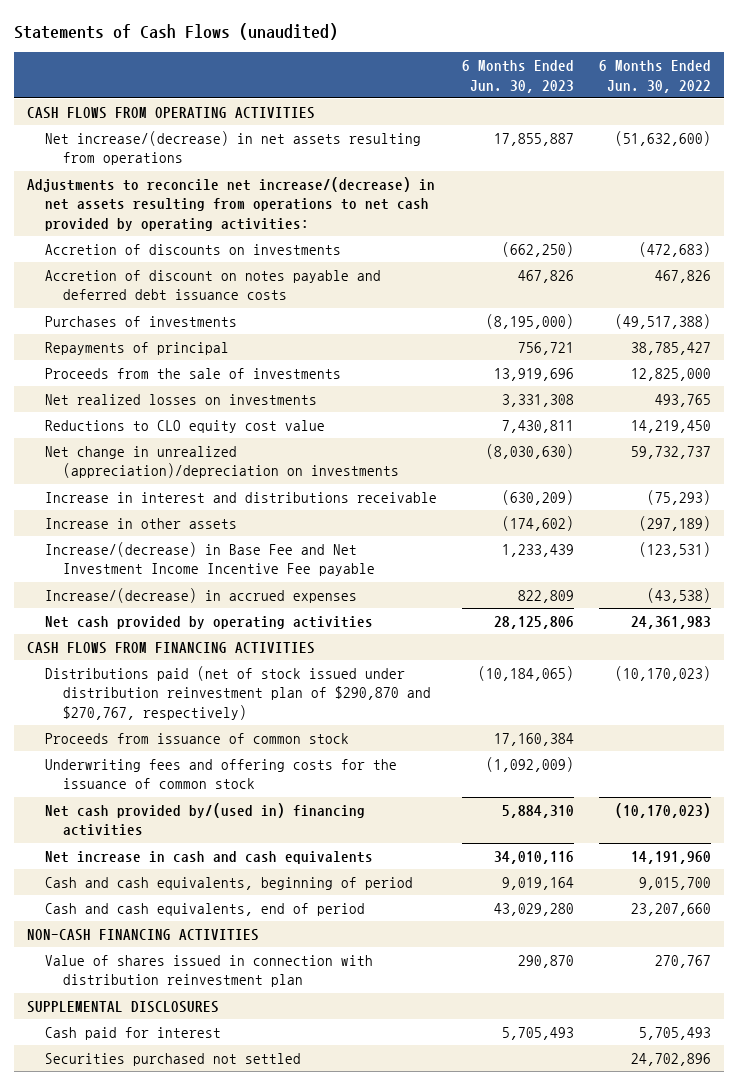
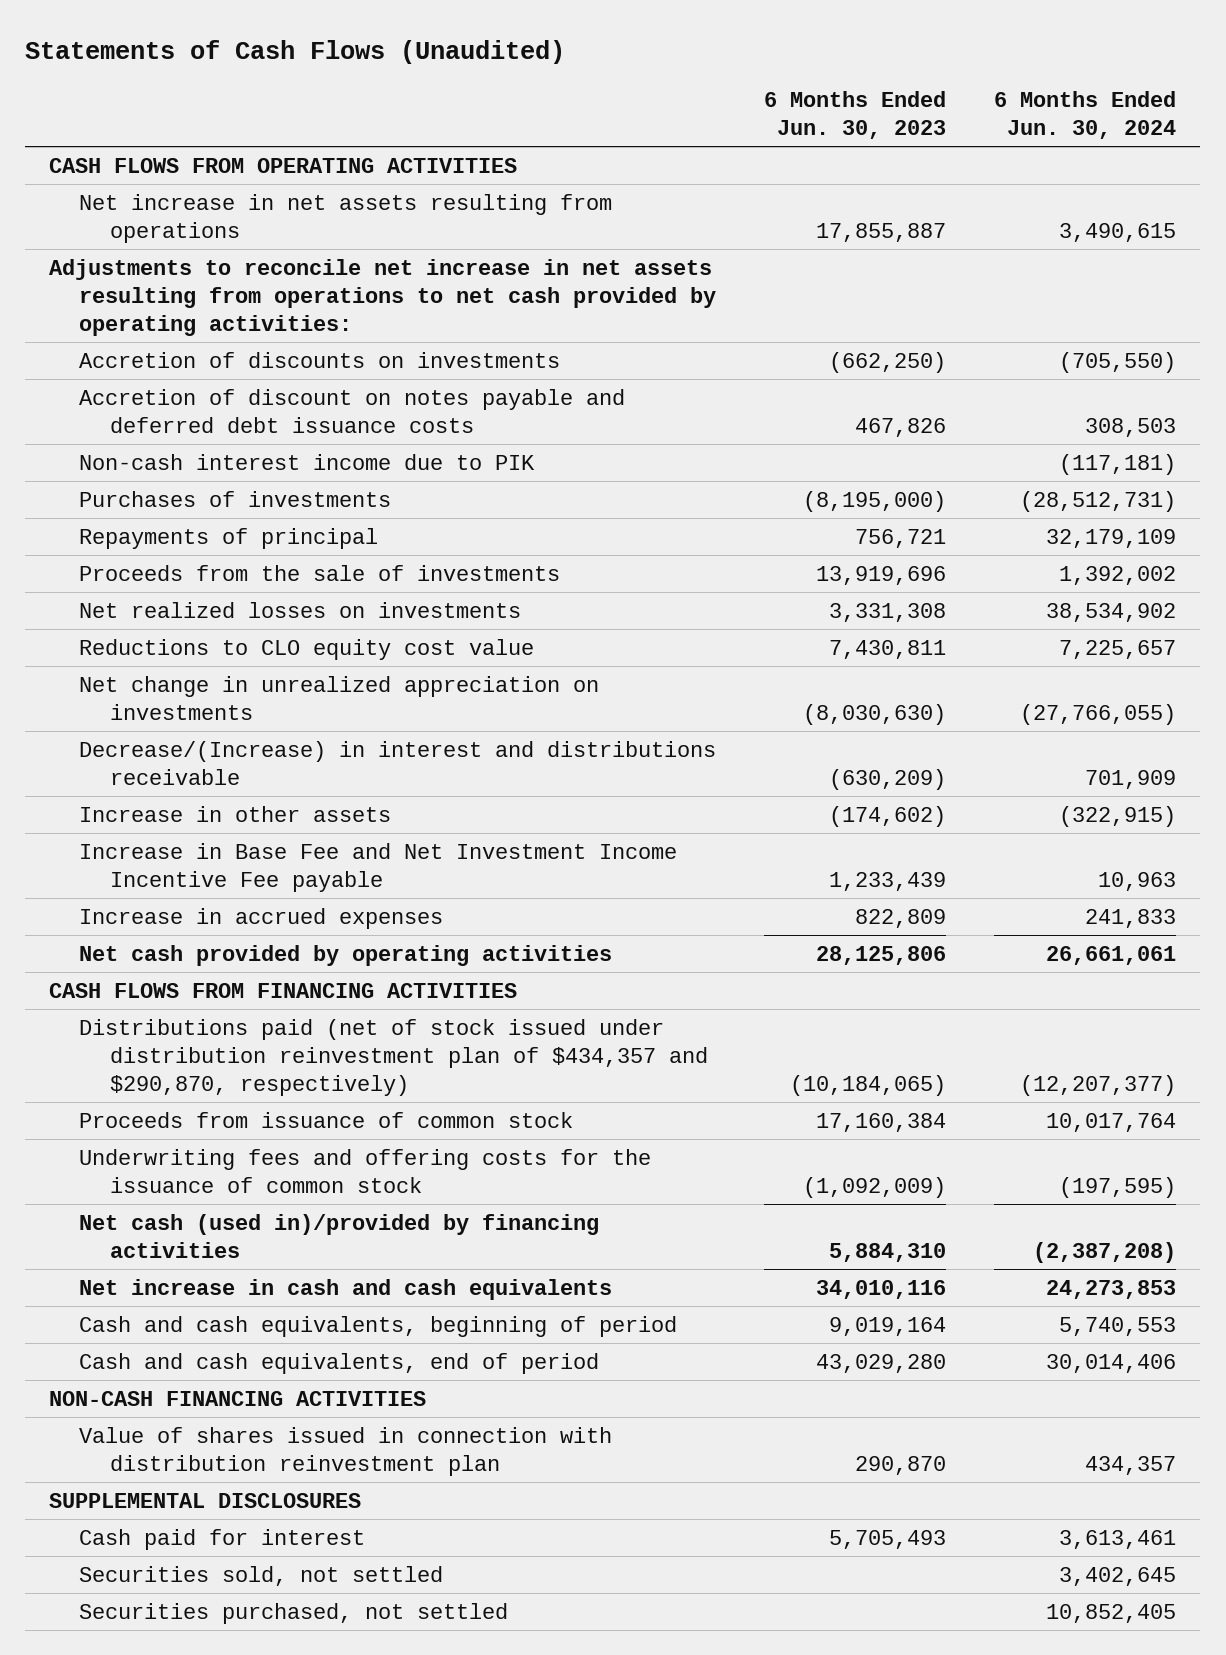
- Statements of Cash Flows (unaudited)
+ Statements of Cash Flows (Unaudited)
- | 6 Months Ended Jun. 30, 2023 | 6 Months Ended Jun. 30, 2022
+ | 6 Months Ended Jun. 30, 2023 | 6 Months Ended Jun. 30, 2024
- Net increase/(decrease) in net assets resulting from operations | 17,855,887 | (51,632,600)
- Adjustments to reconcile net increase/(decrease) in net assets resulting from operations to net cash provided by operating activities:
+ Net increase in net assets resulting from operations | 17,855,887 | 3,490,615
+ Adjustments to reconcile net increase in net assets resulting from operations to net cash provided by operating activities:
+ Non-cash interest income due to PIK | | (117,181)
- Net change in unrealized (appreciation)/depreciation on investments | (8,030,630) | 59,732,737
- Increase in interest and distributions receivable | (630,209) | (75,293)
+ Net change in unrealized appreciation on investments | (8,030,630) | (27,766,055)
+ Decrease/(Increase) in interest and distributions receivable | (630,209) | 701,909
- Increase/(decrease) in Base Fee and Net Investment Income Incentive Fee payable | 1,233,439 | (123,531)
- Increase/(decrease) in accrued expenses | 822,809 | (43,538)
+ Increase in Base Fee and Net Investment Income Incentive Fee payable | 1,233,439 | 10,963
+ Increase in accrued expenses | 822,809 | 241,833
- Distributions paid (net of stock issued under distribution reinvestment plan of $290,870 and $270,767, respectively) | (10,184,065) | (10,170,023)
+ Distributions paid (net of stock issued under distribution reinvestment plan of $434,357 and $290,870, respectively) | (10,184,065) | (12,207,377)
- Net cash provided by/(used in) financing activities | 5,884,310 | (10,170,023)
+ Net cash (used in)/provided by financing activities | 5,884,310 | (2,387,208)
- Securities purchased not settled | | 24,702,896
+ Securities sold, not settled | | 3,402,645
+ Securities purchased, not settled | | 10,852,405

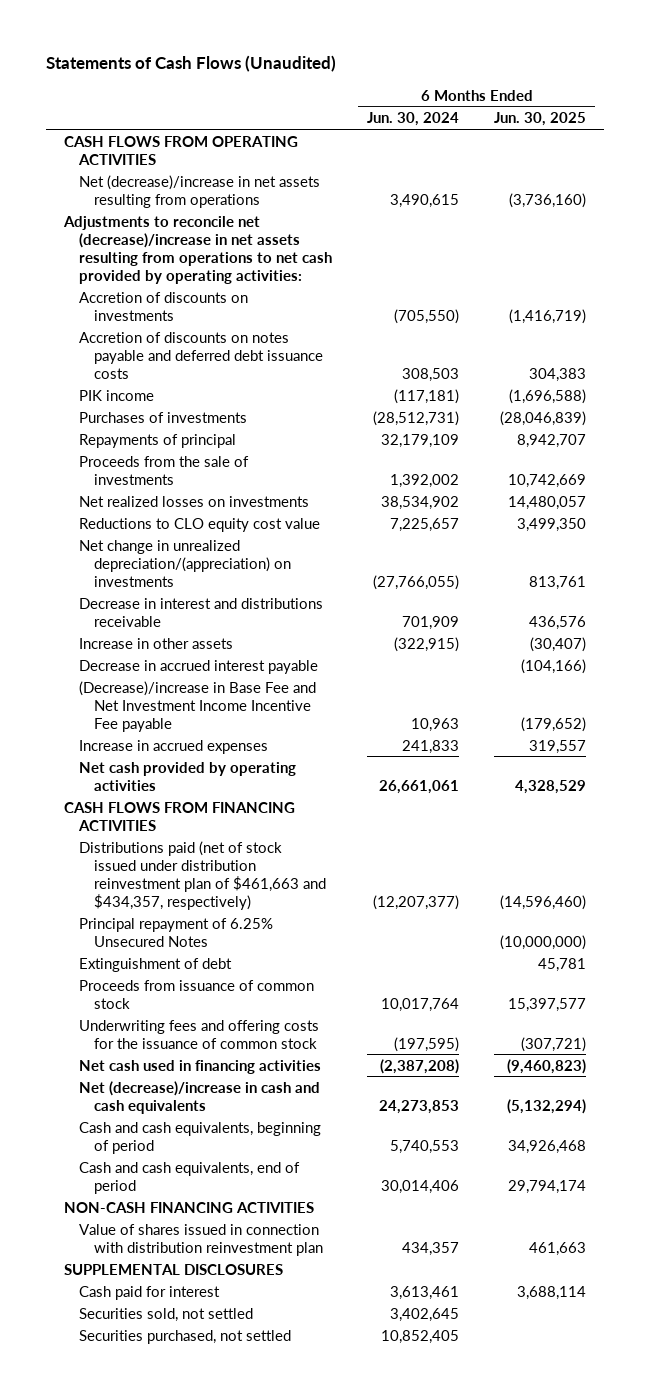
- | 6 Months Ended Jun. 30, 2023 | 6 Months Ended Jun. 30, 2024
+ | 6 Months Ended Jun. 30, 2024 | 6 Months Ended Jun. 30, 2025
- Net increase in net assets resulting from operations | 17,855,887 | 3,490,615
- Adjustments to reconcile net increase in net assets resulting from operations to net cash provided by operating activities:
+ Net (decrease)/increase in net assets resulting from operations | 3,490,615 | (3,736,160)
+ Adjustments to reconcile net (decrease)/increase in net assets resulting from operations to net cash provided by operating activities:
- Accretion of discount on notes payable and deferred debt issuance costs | 467,826 | 308,503
- Non-cash interest income due to PIK | | (117,181)
+ Accretion of discounts on notes payable and deferred debt issuance costs | 308,503 | 304,383
+ PIK income | (117,181) | (1,696,588)
- Net change in unrealized appreciation on investments | (8,030,630) | (27,766,055)
- Decrease/(Increase) in interest and distributions receivable | (630,209) | 701,909
+ Net change in unrealized depreciation/(appreciation) on investments | (27,766,055) | 813,761
+ Decrease in interest and distributions receivable | 701,909 | 436,576
- Increase in Base Fee and Net Investment Income Incentive Fee payable | 1,233,439 | 10,963
+ Decrease in accrued interest payable | | (104,166)
+ (Decrease)/increase in Base Fee and Net Investment Income Incentive Fee payable | 10,963 | (179,652)
- Distributions paid (net of stock issued under distribution reinvestment plan of $434,357 and $290,870, respectively) | (10,184,065) | (12,207,377)
+ Distributions paid (net of stock issued under distribution reinvestment plan of $461,663 and $434,357, respectively) | (12,207,377) | (14,596,460)
+ Principal repayment of 6.25% Unsecured Notes | | (10,000,000)
+ Extinguishment of debt | | 45,781
- Net cash (used in)/provided by financing activities | 5,884,310 | (2,387,208)
- Net increase in cash and cash equivalents | 34,010,116 | 24,273,853
+ Net cash used in financing activities | (2,387,208) | (9,460,823)
+ Net (decrease)/increase in cash and cash equivalents | 24,273,853 | (5,132,294)

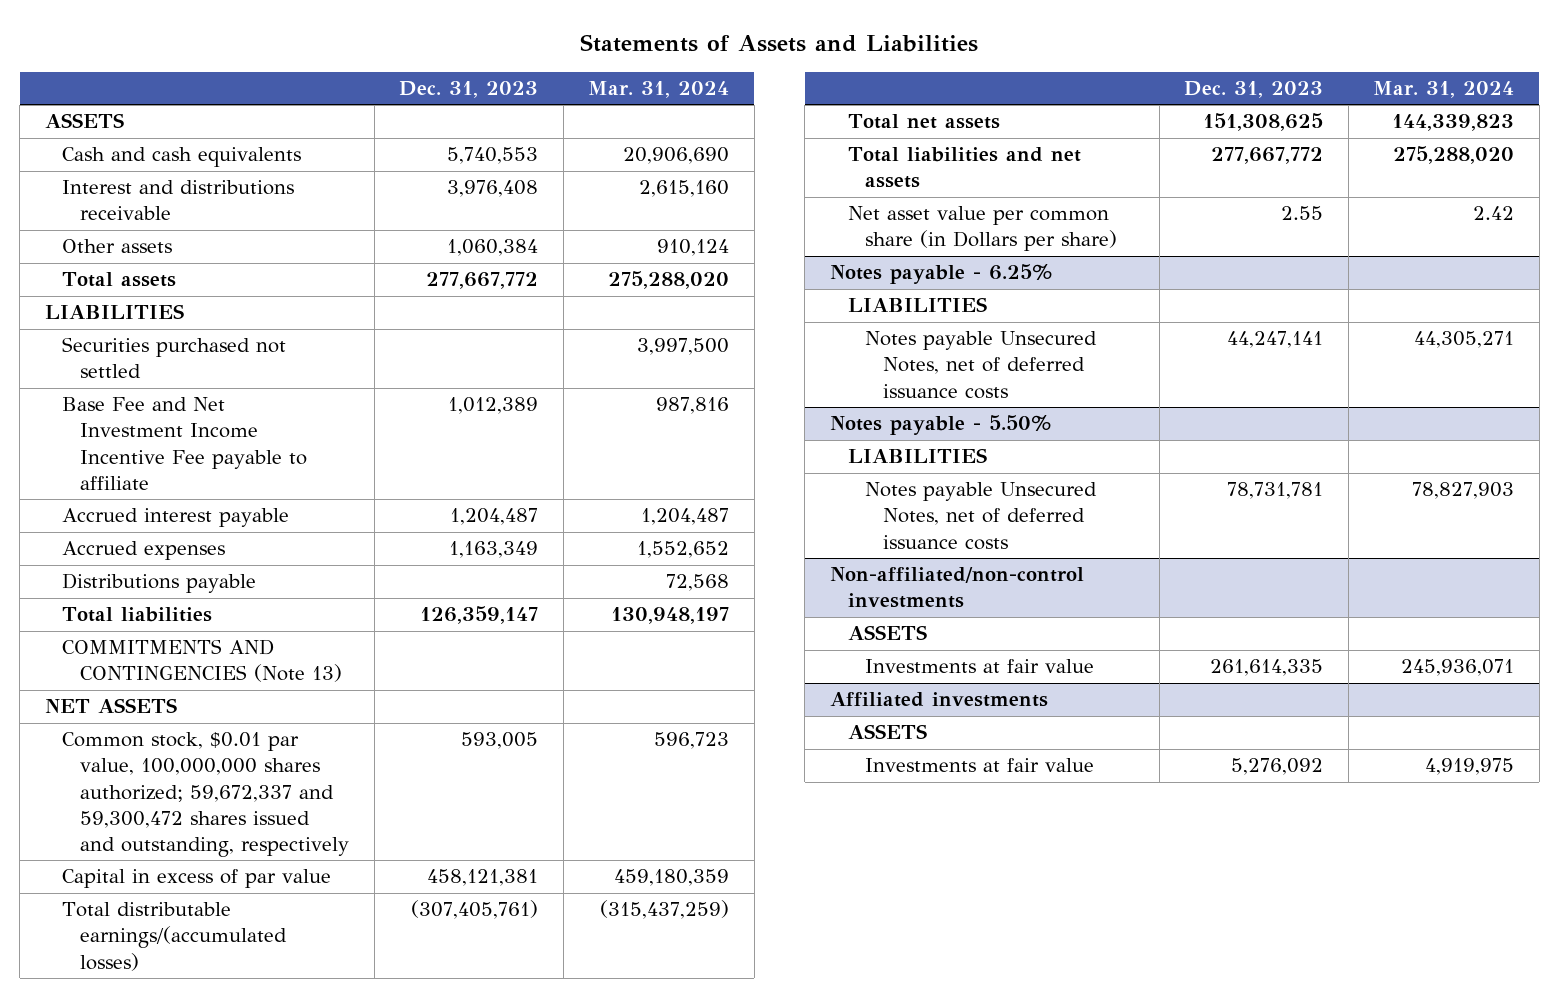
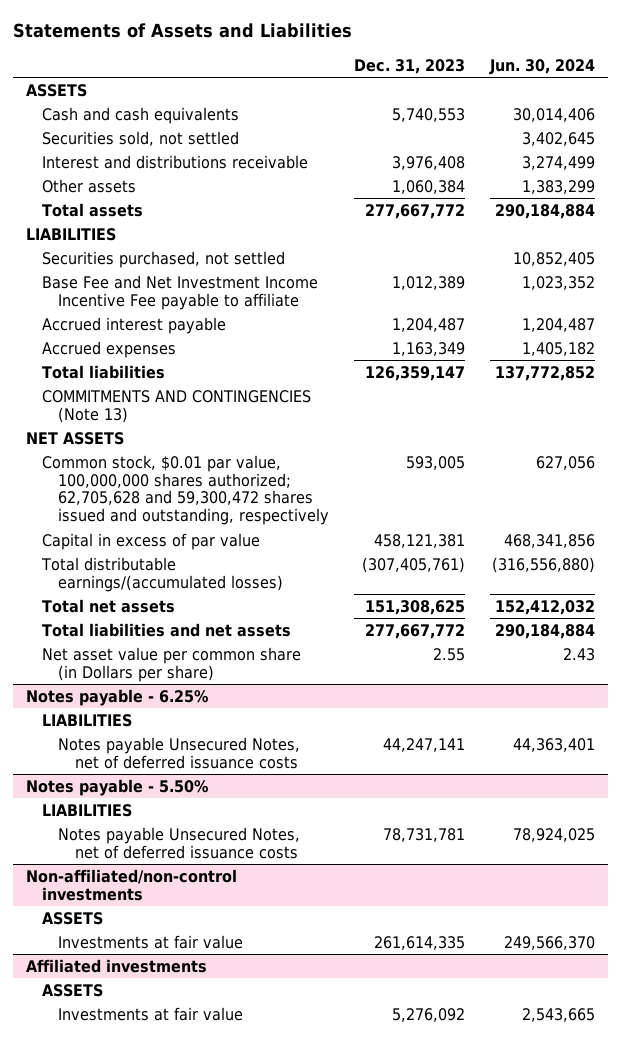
- | Dec. 31, 2023 | Mar. 31, 2024
+ | Dec. 31, 2023 | Jun. 30, 2024
+ Securities sold, not settled | | 3,402,645
- Securities purchased not settled | | 3,997,500
+ Securities purchased, not settled | | 10,852,405
- Distributions payable | | 72,568
- Common stock, $0.01 par value, 100,000,000 shares authorized; 59,672,337 and 59,300,472 shares issued and outstanding, respectively | 593,005 | 596,723
+ Common stock, $0.01 par value, 100,000,000 shares authorized; 62,705,628 and 59,300,472 shares issued and outstanding, respectively | 593,005 | 627,056

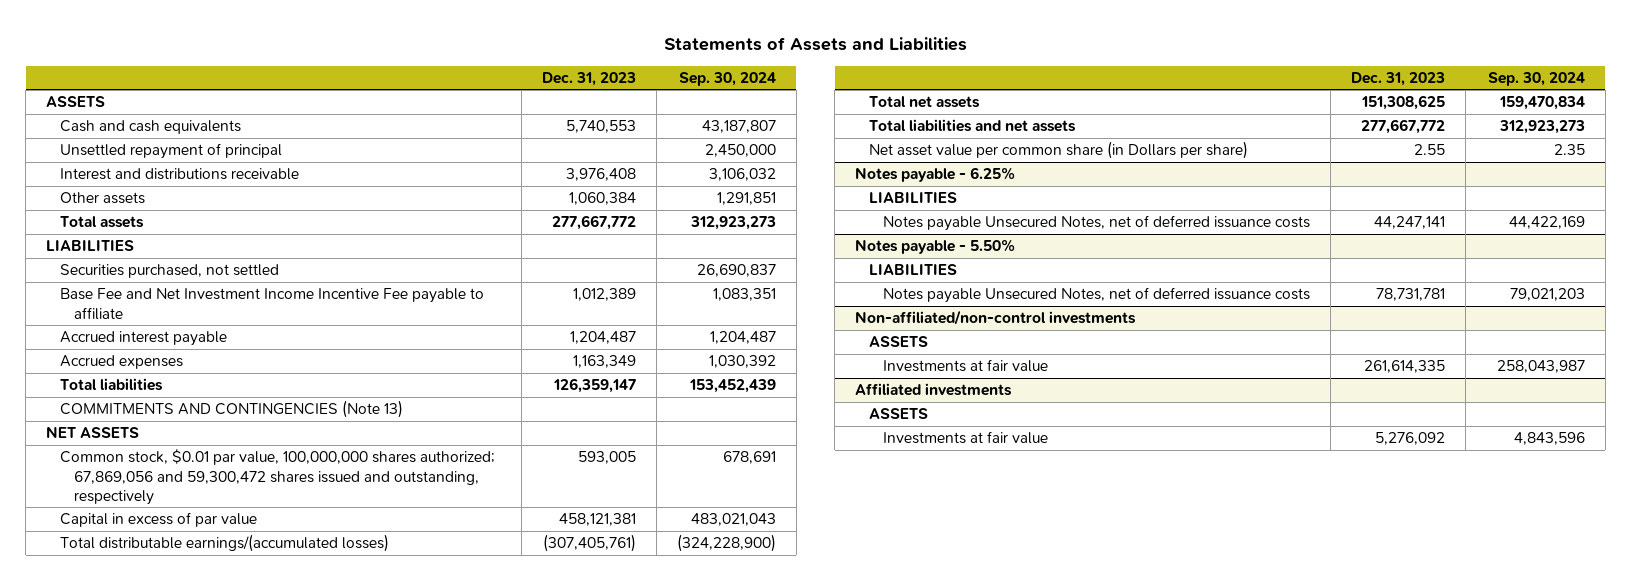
- | Dec. 31, 2023 | Jun. 30, 2024
+ | Dec. 31, 2023 | Sep. 30, 2024
- Securities sold, not settled | | 3,402,645
+ Unsettled repayment of principal | | 2,450,000
- Common stock, $0.01 par value, 100,000,000 shares authorized; 62,705,628 and 59,300,472 shares issued and outstanding, respectively | 593,005 | 627,056
+ Common stock, $0.01 par value, 100,000,000 shares authorized; 67,869,056 and 59,300,472 shares issued and outstanding, respectively | 593,005 | 678,691

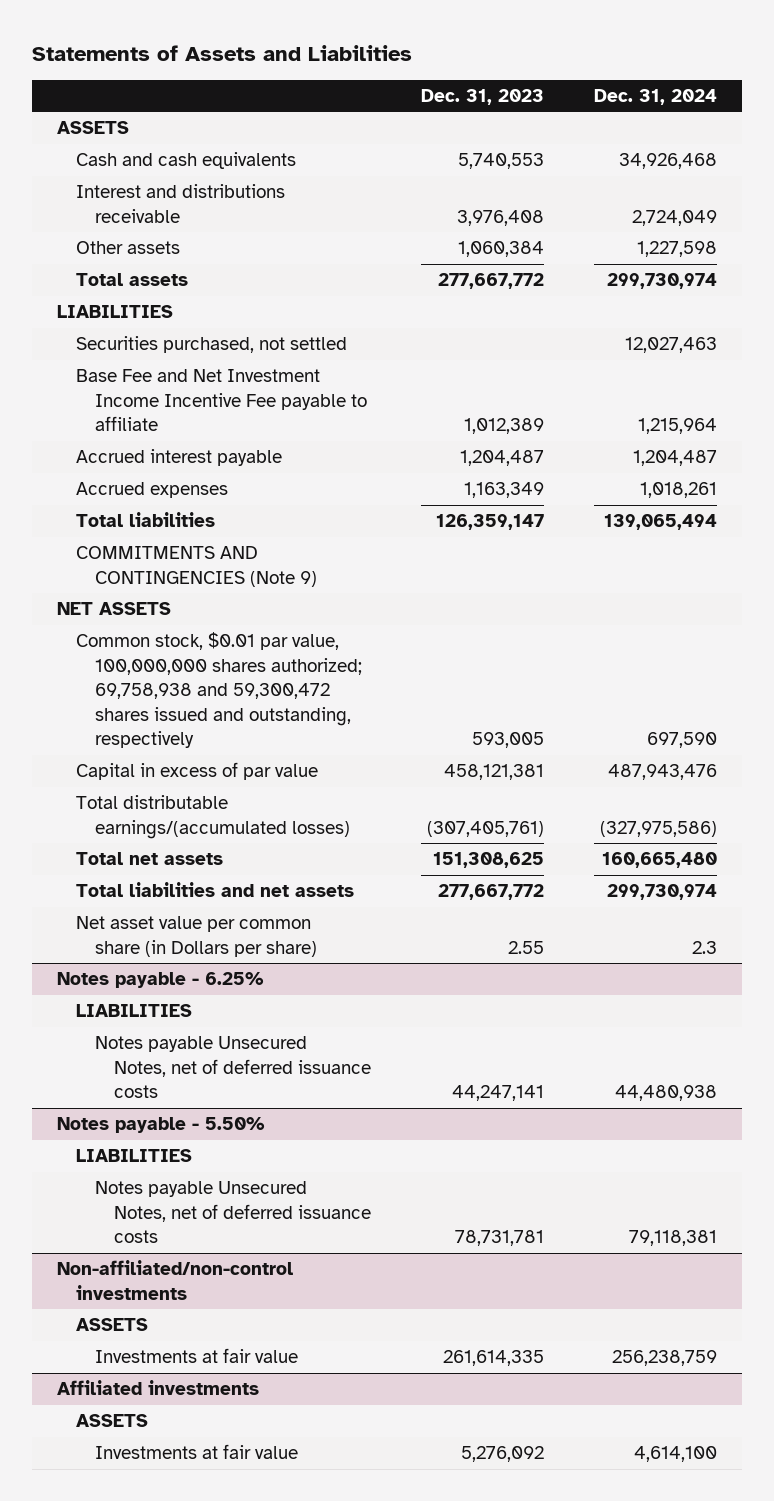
- | Dec. 31, 2023 | Sep. 30, 2024
+ | Dec. 31, 2023 | Dec. 31, 2024
- Unsettled repayment of principal | | 2,450,000
- COMMITMENTS AND CONTINGENCIES (Note 13)
+ COMMITMENTS AND CONTINGENCIES (Note 9)
- Common stock, $0.01 par value, 100,000,000 shares authorized; 67,869,056 and 59,300,472 shares issued and outstanding, respectively | 593,005 | 678,691
+ Common stock, $0.01 par value, 100,000,000 shares authorized; 69,758,938 and 59,300,472 shares issued and outstanding, respectively | 593,005 | 697,590

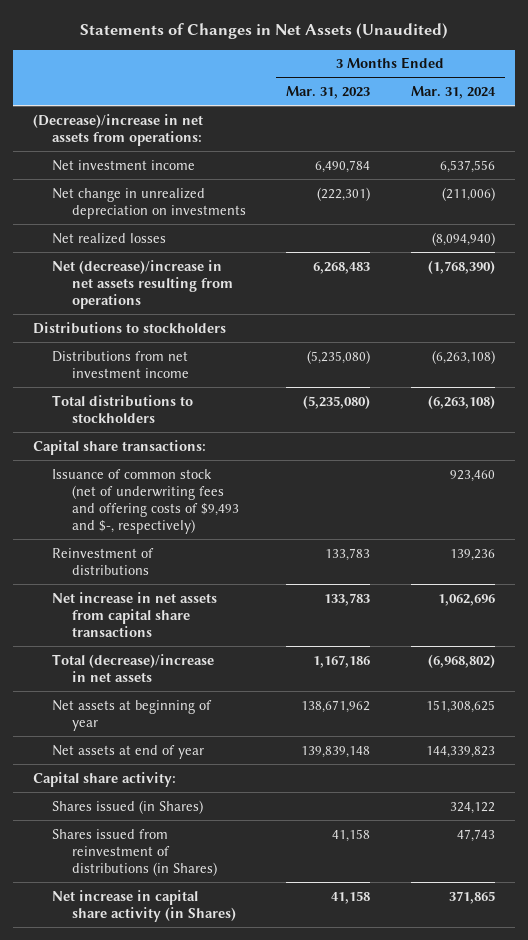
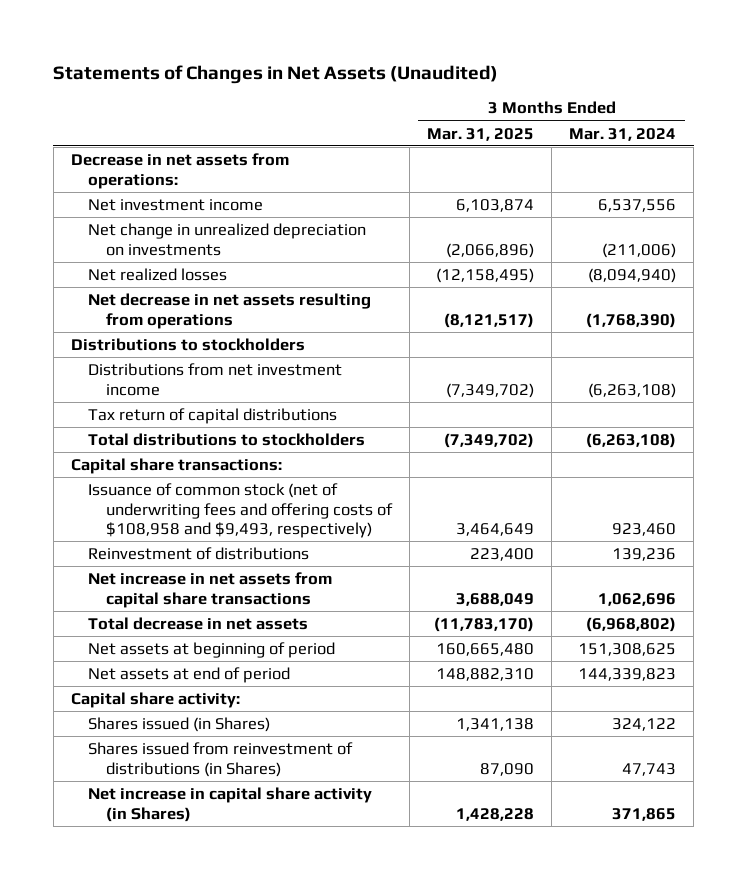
- | 3 Months Ended Mar. 31, 2023 | 3 Months Ended Mar. 31, 2024
+ | 3 Months Ended Mar. 31, 2025 | 3 Months Ended Mar. 31, 2024
- (Decrease)/increase in net assets from operations:
+ Decrease in net assets from operations:
- Net (decrease)/increase in net assets resulting from operations | 6,268,483 | (1,768,390)
+ Net decrease in net assets resulting from operations | (8,121,517) | (1,768,390)
+ Tax return of capital distributions
- Issuance of common stock (net of underwriting fees and offering costs of $9,493 and $-, respectively) | | 923,460
+ Issuance of common stock (net of underwriting fees and offering costs of $108,958 and $9,493, respectively) | 3,464,649 | 923,460
- Total (decrease)/increase in net assets | 1,167,186 | (6,968,802)
- Net assets at beginning of year | 138,671,962 | 151,308,625
- Net assets at end of year | 139,839,148 | 144,339,823
+ Total decrease in net assets | (11,783,170) | (6,968,802)
+ Net assets at beginning of period | 160,665,480 | 151,308,625
+ Net assets at end of period | 148,882,310 | 144,339,823

